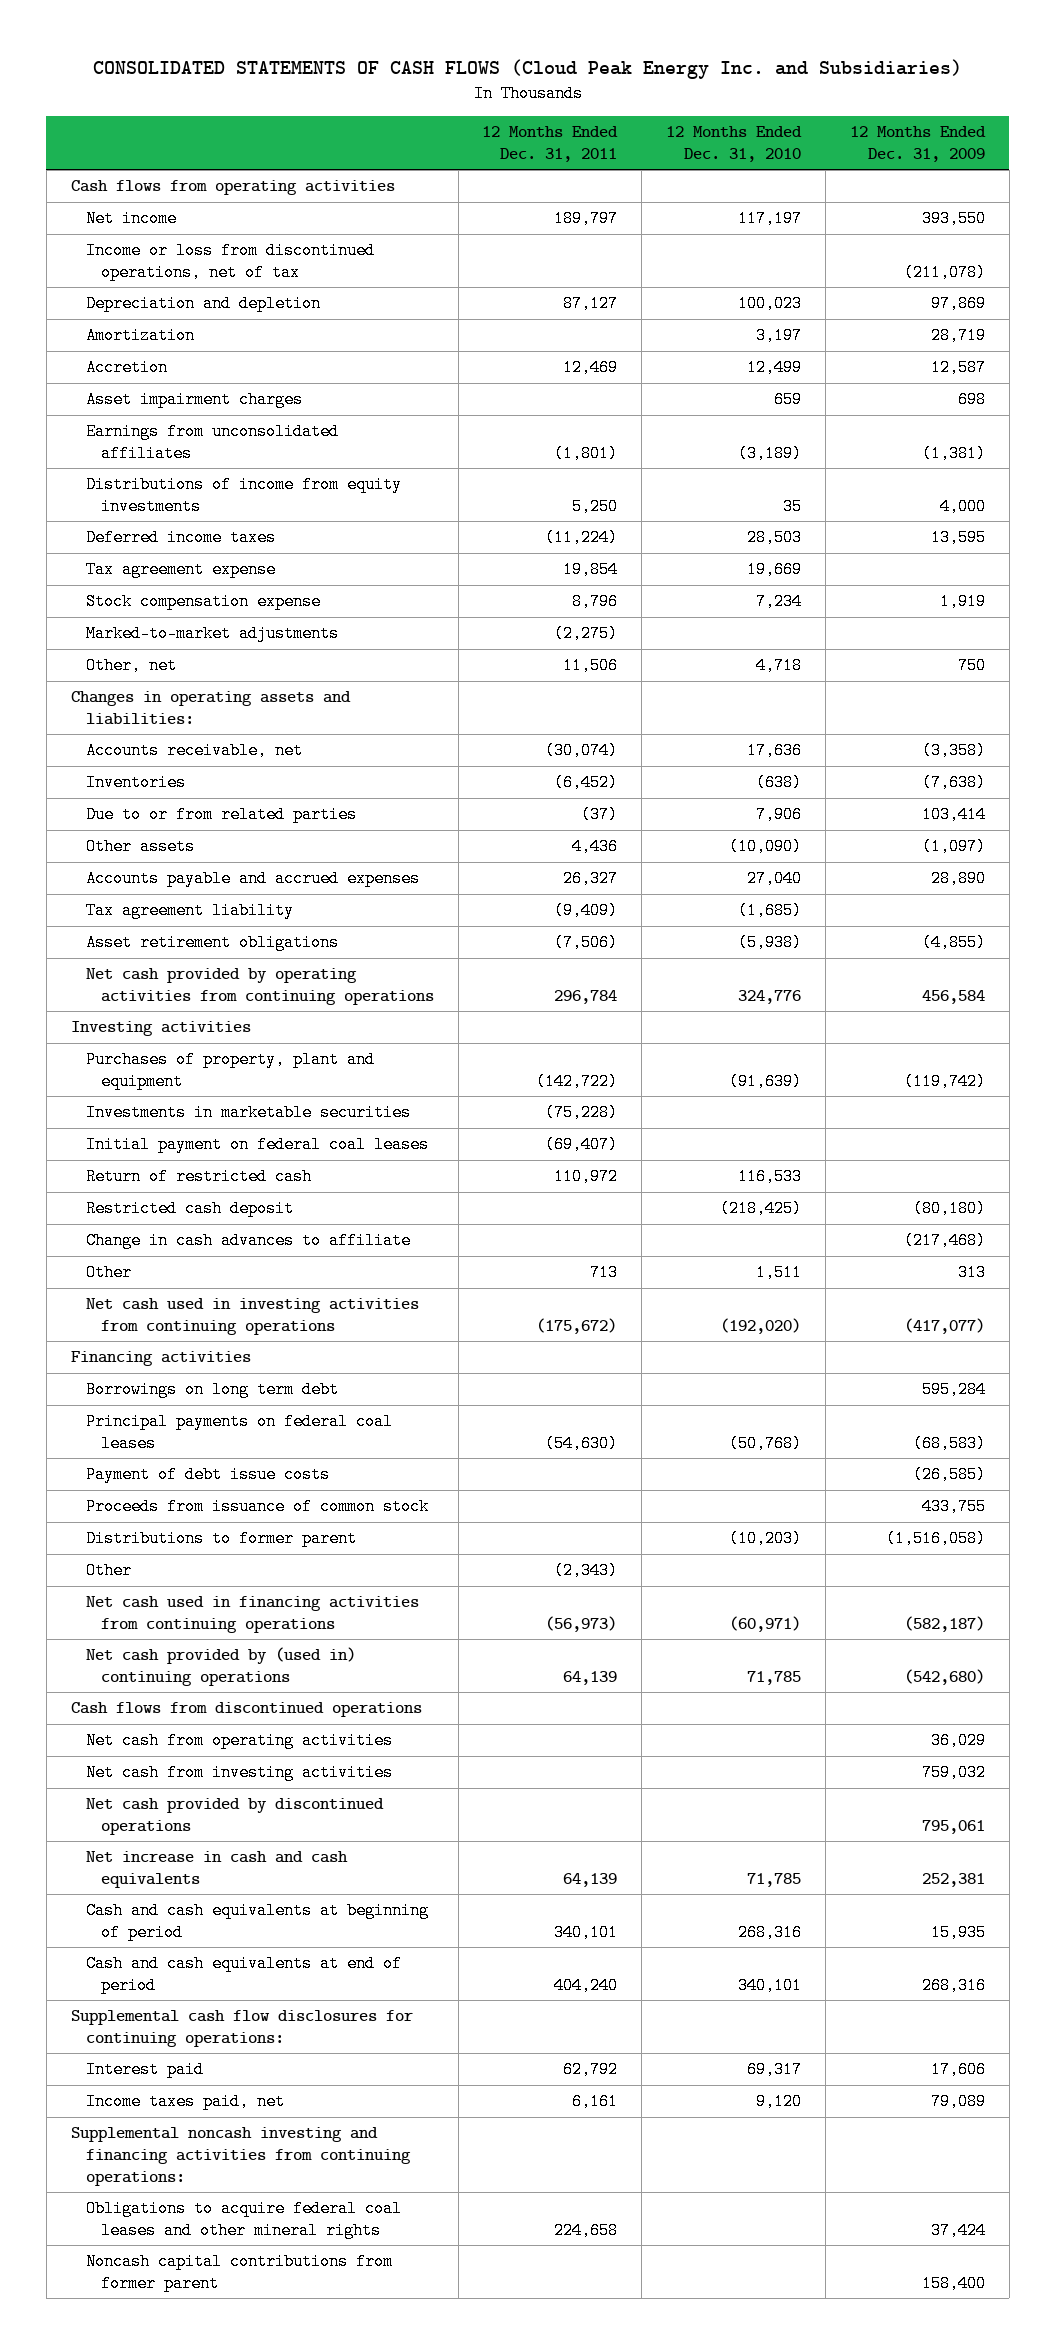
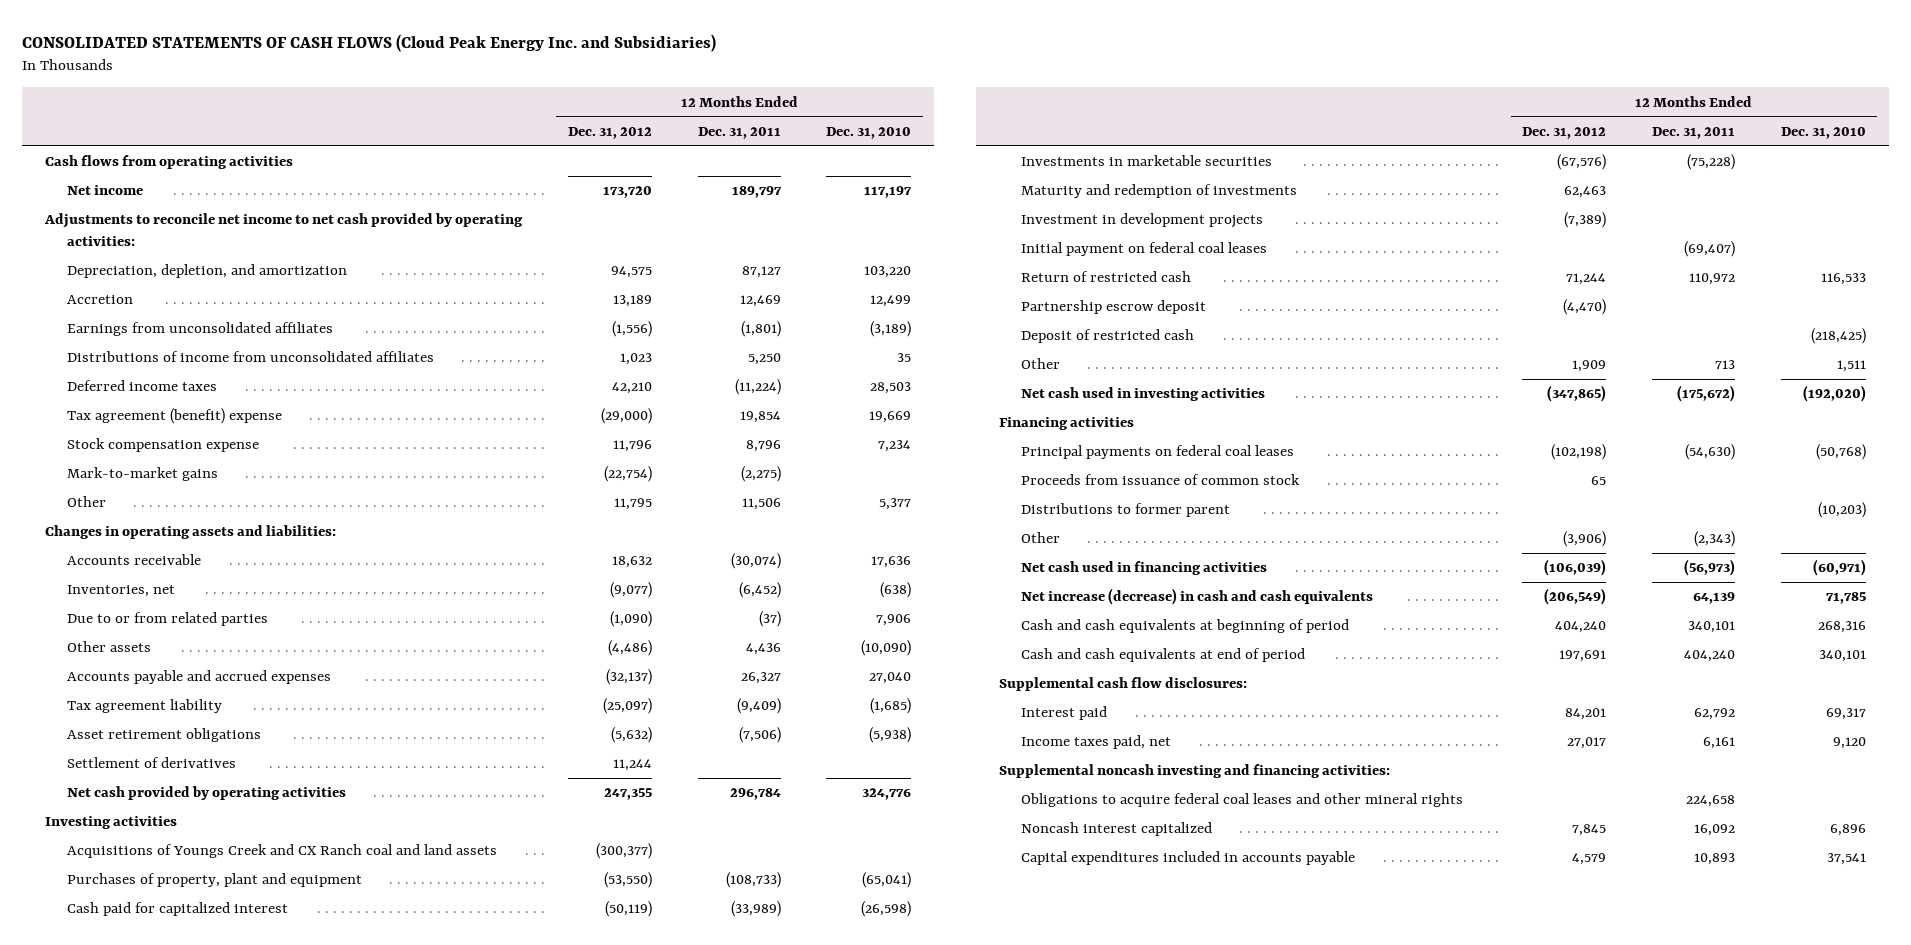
- | 12 Months Ended Dec. 31, 2011 | 12 Months Ended Dec. 31, 2010 | 12 Months Ended Dec. 31, 2009
+ | 12 Months Ended Dec. 31, 2012 | 12 Months Ended Dec. 31, 2011 | 12 Months Ended Dec. 31, 2010
- Income or loss from discontinued operations, net of tax | | | (211,078)
- Depreciation and depletion | 87,127 | 100,023 | 97,869
- Amortization | | 3,197 | 28,719
+ Adjustments to reconcile net income to net cash provided by operating activities:
+ Depreciation, depletion, and amortization | 94,575 | 87,127 | 103,220
- Asset impairment charges | | 659 | 698
- Distributions of income from equity investments | 5,250 | 35 | 4,000
+ Distributions of income from unconsolidated affiliates | 1,023 | 5,250 | 35
- Tax agreement expense | 19,854 | 19,669 |
+ Tax agreement (benefit) expense | (29,000) | 19,854 | 19,669
- Marked-to-market adjustments | (2,275) | |
- Other, net | 11,506 | 4,718 | 750
+ Mark-to-market gains | (22,754) | (2,275) |
+ Other | 11,795 | 11,506 | 5,377
- Accounts receivable, net | (30,074) | 17,636 | (3,358)
- Inventories | (6,452) | (638) | (7,638)
+ Accounts receivable | 18,632 | (30,074) | 17,636
+ Inventories, net | (9,077) | (6,452) | (638)
- Net cash provided by operating activities from continuing operations | 296,784 | 324,776 | 456,584
+ Settlement of derivatives | 11,244 | |
+ Net cash provided by operating activities | 247,355 | 296,784 | 324,776
- Purchases of property, plant and equipment | (142,722) | (91,639) | (119,742)
+ Acquisitions of Youngs Creek and CX Ranch coal and land assets | (300,377) | |
+ Purchases of property, plant and equipment | (53,550) | (108,733) | (65,041)
+ Cash paid for capitalized interest | (50,119) | (33,989) | (26,598)
+ Maturity and redemption of investments | 62,463 | |
+ Investment in development projects | (7,389) | |
- Restricted cash deposit | | (218,425) | (80,180)
- Change in cash advances to affiliate | | | (217,468)
+ Partnership escrow deposit | (4,470) | |
+ Deposit of restricted cash | | | (218,425)
- Net cash used in investing activities from continuing operations | (175,672) | (192,020) | (417,077)
+ Net cash used in investing activities | (347,865) | (175,672) | (192,020)
- Borrowings on long term debt | | | 595,284
- Payment of debt issue costs | | | (26,585)
- Net cash used in financing activities from continuing operations | (56,973) | (60,971) | (582,187)
- Net cash provided by (used in) continuing operations | 64,139 | 71,785 | (542,680)
- Cash flows from discontinued operations
- Net cash from operating activities | | | 36,029
- Net cash from investing activities | | | 759,032
- Net cash provided by discontinued operations | | | 795,061
- Net increase in cash and cash equivalents | 64,139 | 71,785 | 252,381
+ Net cash used in financing activities | (106,039) | (56,973) | (60,971)
+ Net increase (decrease) in cash and cash equivalents | (206,549) | 64,139 | 71,785
- Supplemental cash flow disclosures for continuing operations:
+ Supplemental cash flow disclosures:
- Supplemental noncash investing and financing activities from continuing operations:
+ Supplemental noncash investing and financing activities:
- Noncash capital contributions from former parent | | | 158,400
+ Noncash interest capitalized | 7,845 | 16,092 | 6,896
+ Capital expenditures included in accounts payable | 4,579 | 10,893 | 37,541

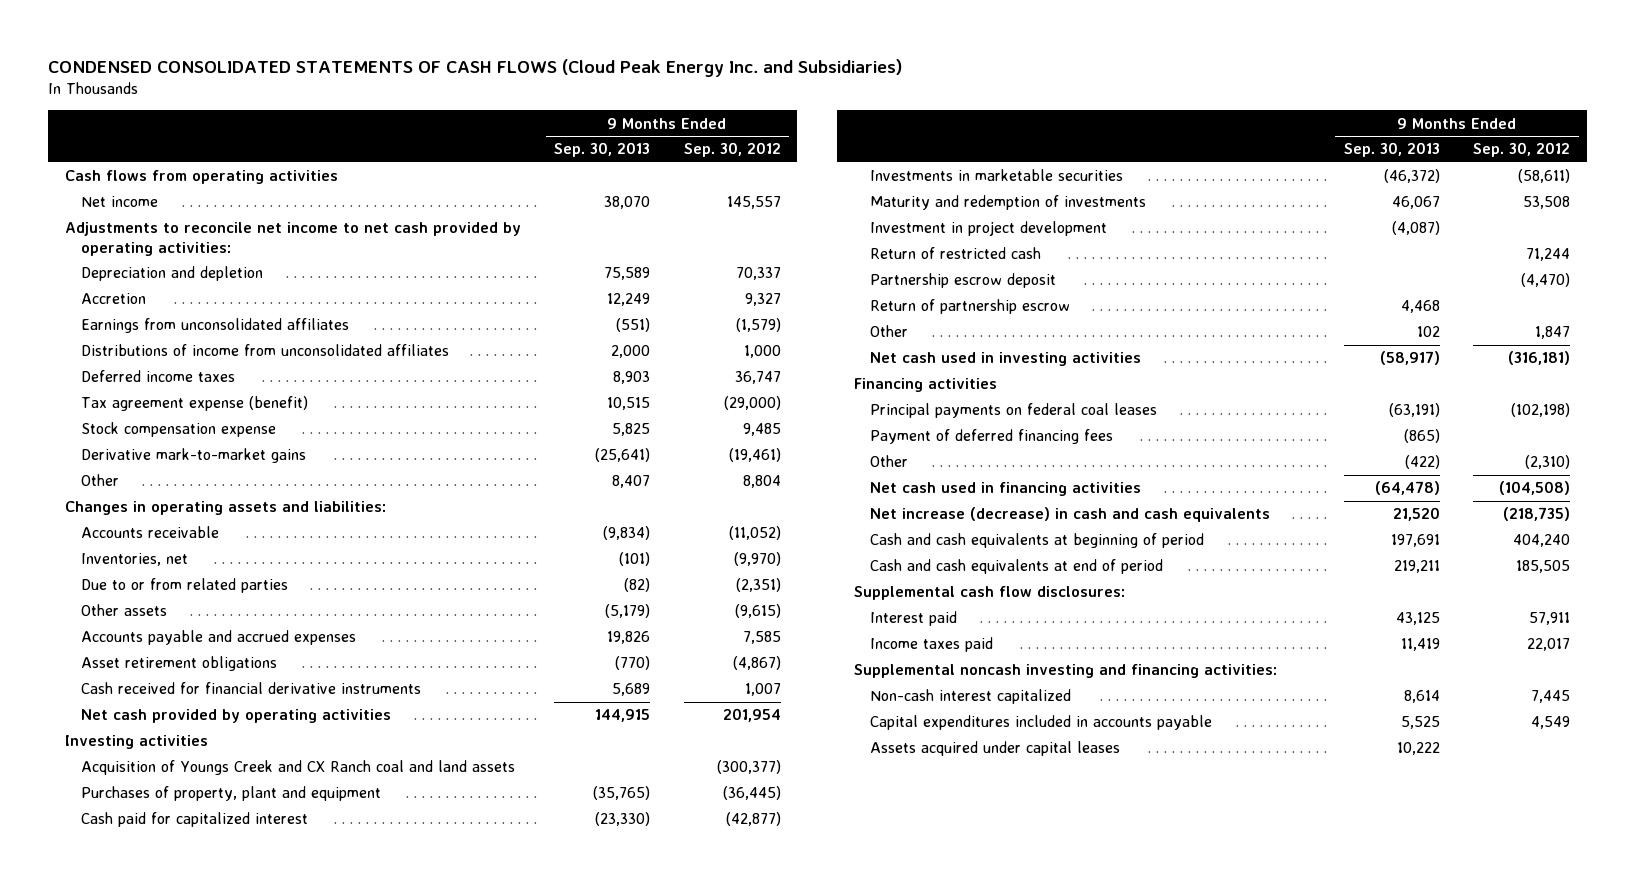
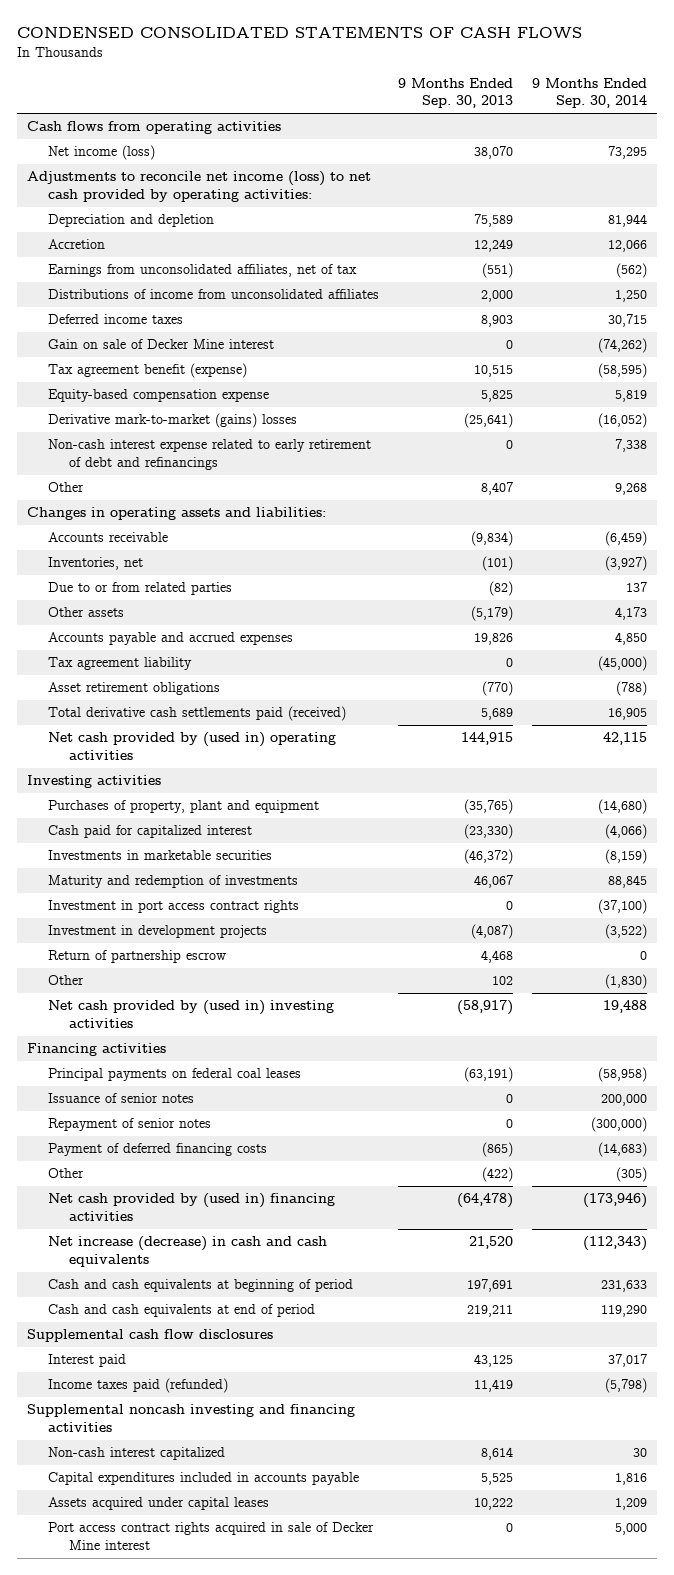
- CONDENSED CONSOLIDATED STATEMENTS OF CASH FLOWS (Cloud Peak Energy Inc. and Subsidiaries)
+ CONDENSED CONSOLIDATED STATEMENTS OF CASH FLOWS
- | 9 Months Ended Sep. 30, 2013 | 9 Months Ended Sep. 30, 2012
+ | 9 Months Ended Sep. 30, 2013 | 9 Months Ended Sep. 30, 2014
- Net income | 38,070 | 145,557
- Adjustments to reconcile net income to net cash provided by operating activities:
+ Net income (loss) | 38,070 | 73,295
+ Adjustments to reconcile net income (loss) to net cash provided by operating activities:
- Earnings from unconsolidated affiliates | (551) | (1,579)
+ Earnings from unconsolidated affiliates, net of tax | (551) | (562)
- Tax agreement expense (benefit) | 10,515 | (29,000)
- Stock compensation expense | 5,825 | 9,485
- Derivative mark-to-market gains | (25,641) | (19,461)
+ Gain on sale of Decker Mine interest | 0 | (74,262)
+ Tax agreement benefit (expense) | 10,515 | (58,595)
+ Equity-based compensation expense | 5,825 | 5,819
+ Derivative mark-to-market (gains) losses | (25,641) | (16,052)
+ Non-cash interest expense related to early retirement of debt and refinancings | 0 | 7,338
+ Tax agreement liability | 0 | (45,000)
- Cash received for financial derivative instruments | 5,689 | 1,007
- Net cash provided by operating activities | 144,915 | 201,954
+ Total derivative cash settlements paid (received) | 5,689 | 16,905
+ Net cash provided by (used in) operating activities | 144,915 | 42,115
- Acquisition of Youngs Creek and CX Ranch coal and land assets | | (300,377)
- Investment in project development | (4,087) |
- Return of restricted cash | | 71,244
- Partnership escrow deposit | | (4,470)
+ Investment in port access contract rights | 0 | (37,100)
+ Investment in development projects | (4,087) | (3,522)
- Net cash used in investing activities | (58,917) | (316,181)
+ Net cash provided by (used in) investing activities | (58,917) | 19,488
- Payment of deferred financing fees | (865) |
+ Issuance of senior notes | 0 | 200,000
+ Repayment of senior notes | 0 | (300,000)
+ Payment of deferred financing costs | (865) | (14,683)
- Net cash used in financing activities | (64,478) | (104,508)
+ Net cash provided by (used in) financing activities | (64,478) | (173,946)
- Supplemental cash flow disclosures:
+ Supplemental cash flow disclosures
- Income taxes paid | 11,419 | 22,017
- Supplemental noncash investing and financing activities:
+ Income taxes paid (refunded) | 11,419 | (5,798)
+ Supplemental noncash investing and financing activities
+ Port access contract rights acquired in sale of Decker Mine interest | 0 | 5,000

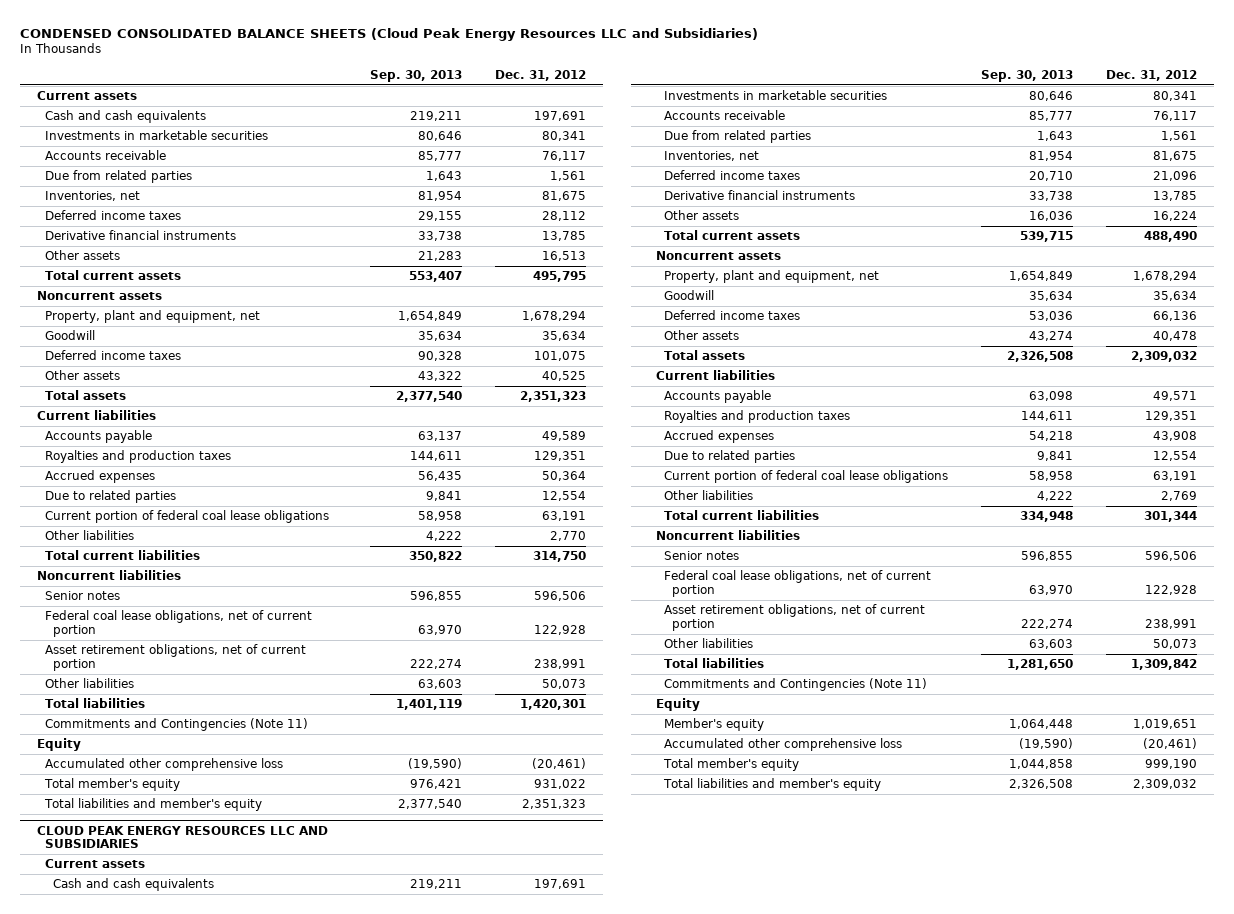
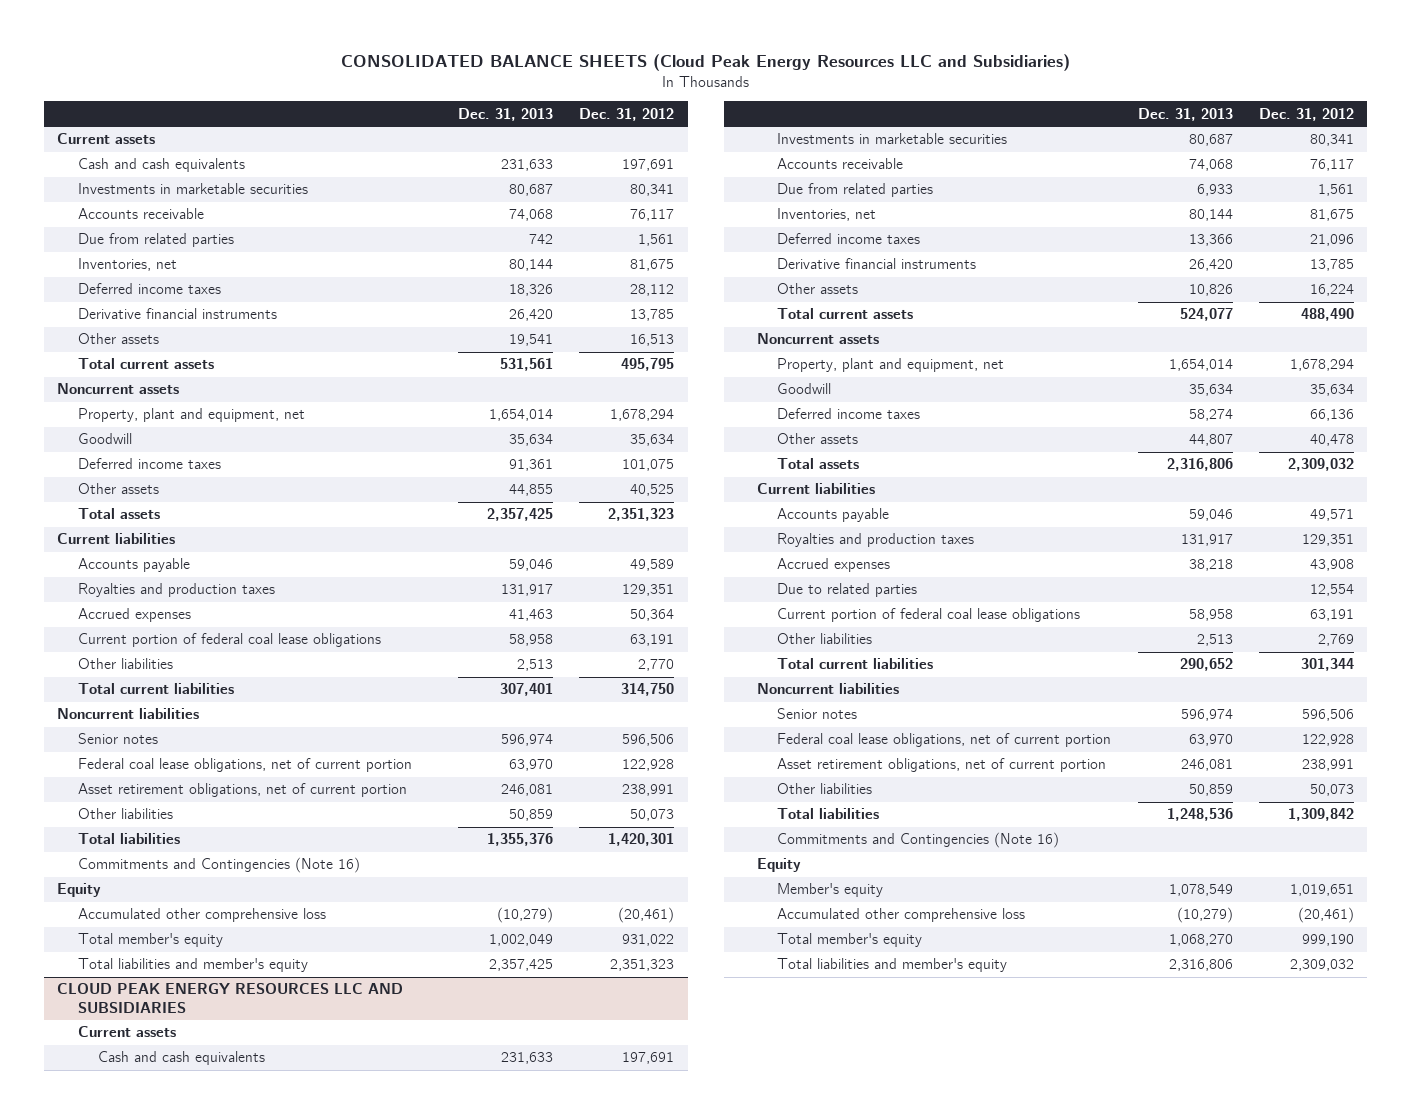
- CONDENSED CONSOLIDATED BALANCE SHEETS (Cloud Peak Energy Resources LLC and Subsidiaries)
+ CONSOLIDATED BALANCE SHEETS (Cloud Peak Energy Resources LLC and Subsidiaries)
- | Sep. 30, 2013 | Dec. 31, 2012
+ | Dec. 31, 2013 | Dec. 31, 2012
- Due to related parties | 9,841 | 12,554
- Commitments and Contingencies (Note 11)
+ Commitments and Contingencies (Note 16)
@ CLOUD PEAK ENERGY RESOURCES LLC AND SUBSIDIARIES
- Commitments and Contingencies (Note 11)
+ Commitments and Contingencies (Note 16)

